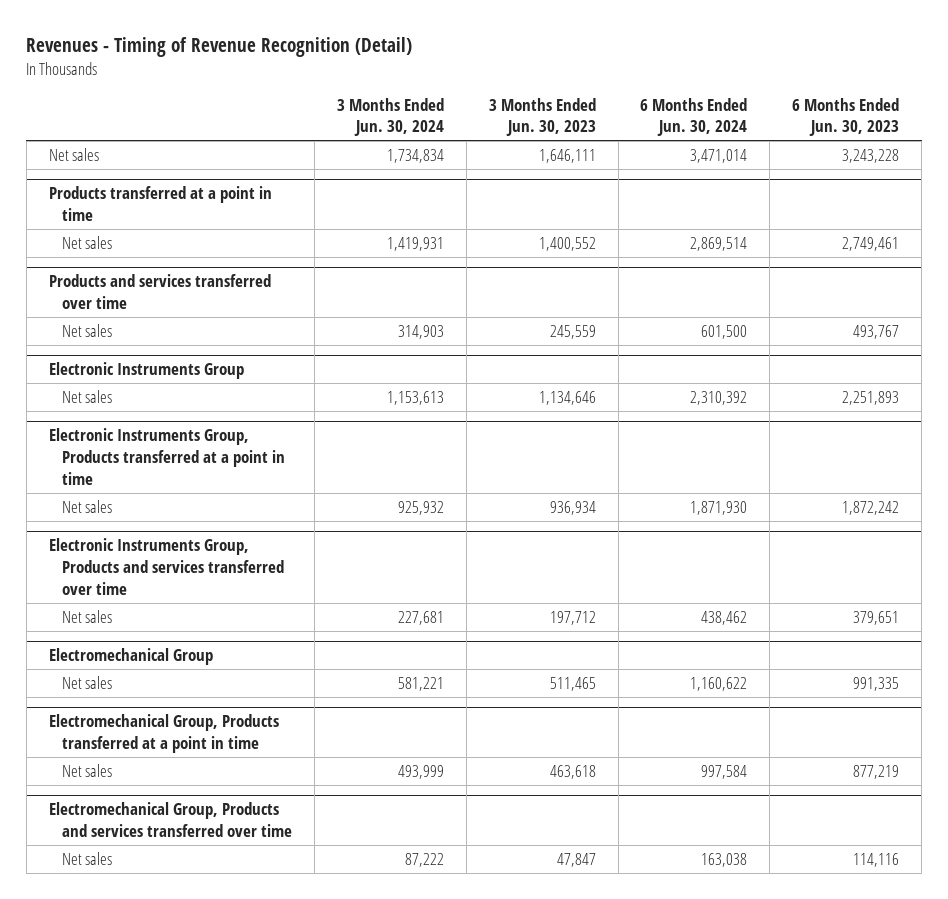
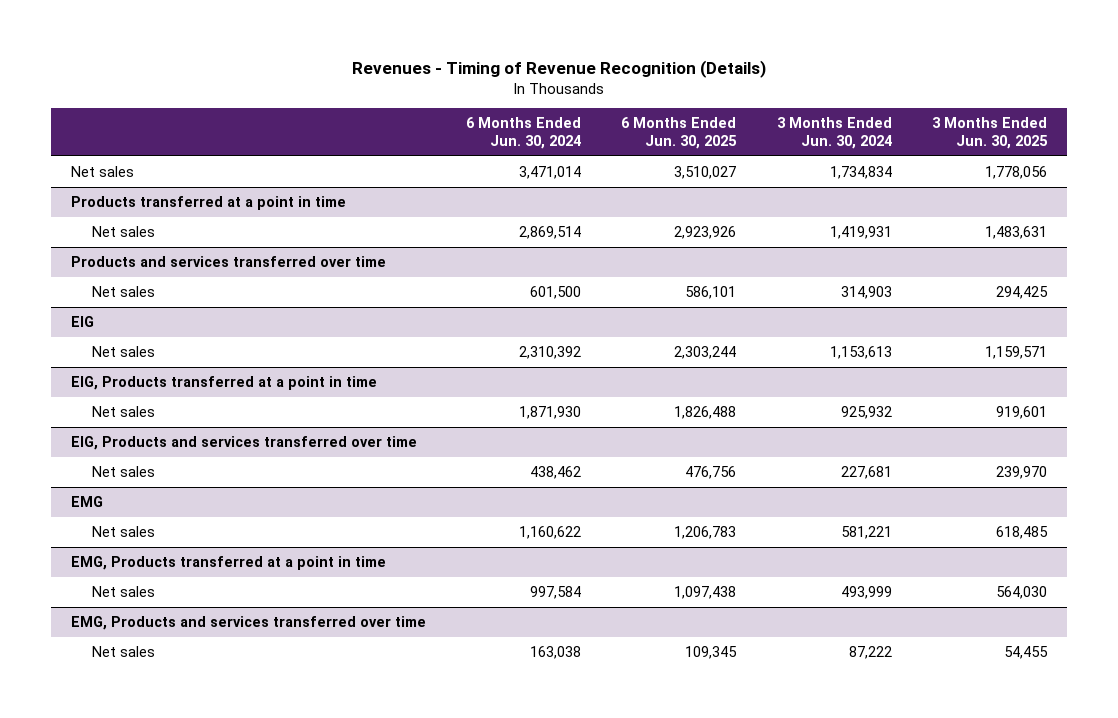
- Revenues - Timing of Revenue Recognition (Detail)
+ Revenues - Timing of Revenue Recognition (Details)
- | 3 Months Ended Jun. 30, 2024 | 3 Months Ended Jun. 30, 2023 | 6 Months Ended Jun. 30, 2024 | 6 Months Ended Jun. 30, 2023
+ | 6 Months Ended Jun. 30, 2024 | 6 Months Ended Jun. 30, 2025 | 3 Months Ended Jun. 30, 2024 | 3 Months Ended Jun. 30, 2025
- Electronic Instruments Group
+ EIG
- Electronic Instruments Group, Products transferred at a point in time
+ EIG, Products transferred at a point in time
- Electronic Instruments Group, Products and services transferred over time
+ EIG, Products and services transferred over time
- Electromechanical Group
+ EMG
- Electromechanical Group, Products transferred at a point in time
+ EMG, Products transferred at a point in time
- Electromechanical Group, Products and services transferred over time
+ EMG, Products and services transferred over time

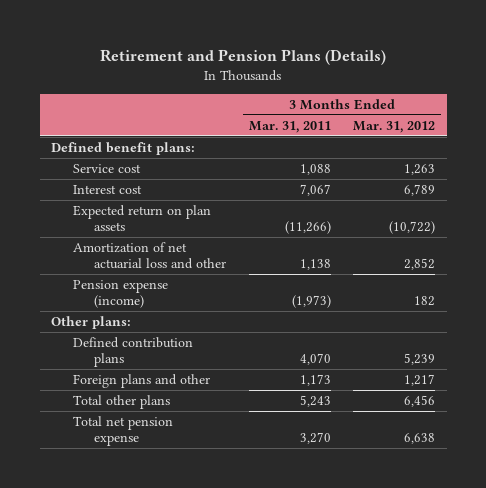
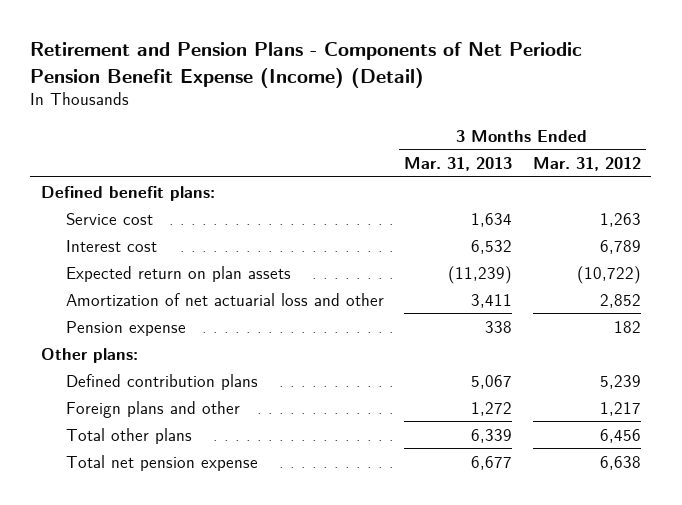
- Retirement and Pension Plans (Details)
+ Retirement and Pension Plans - Components of Net Periodic Pension Benefit Expense (Income) (Detail)
- | 3 Months Ended Mar. 31, 2011 | 3 Months Ended Mar. 31, 2012
+ | 3 Months Ended Mar. 31, 2013 | 3 Months Ended Mar. 31, 2012
- Pension expense (income) | (1,973) | 182
+ Pension expense | 338 | 182

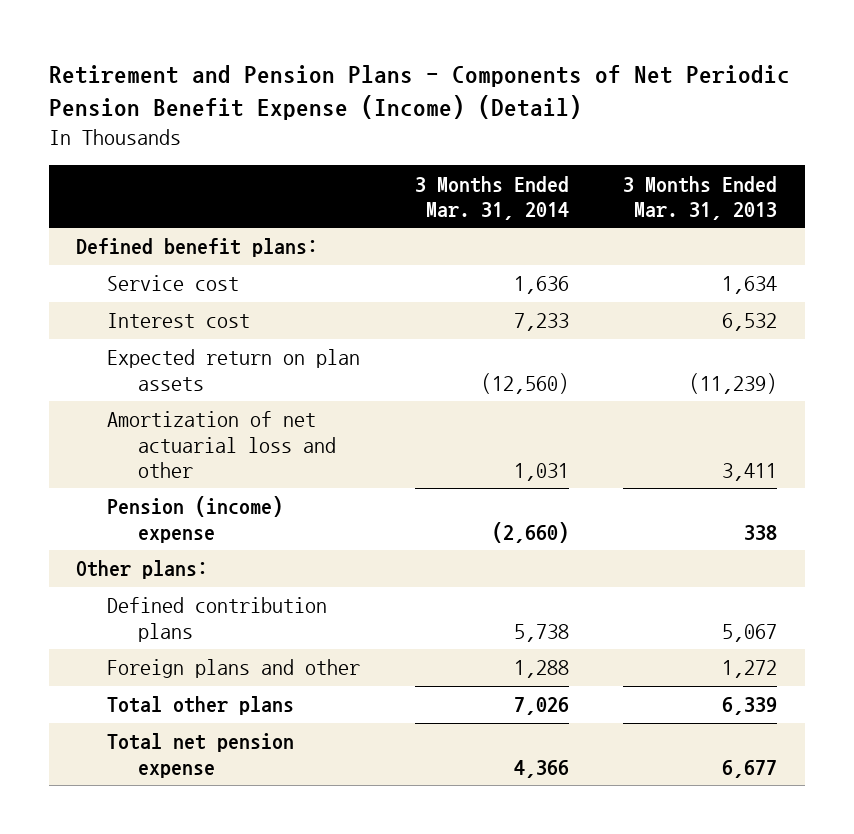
- | 3 Months Ended Mar. 31, 2013 | 3 Months Ended Mar. 31, 2012
+ | 3 Months Ended Mar. 31, 2014 | 3 Months Ended Mar. 31, 2013
- Pension expense | 338 | 182
+ Pension (income) expense | (2,660) | 338

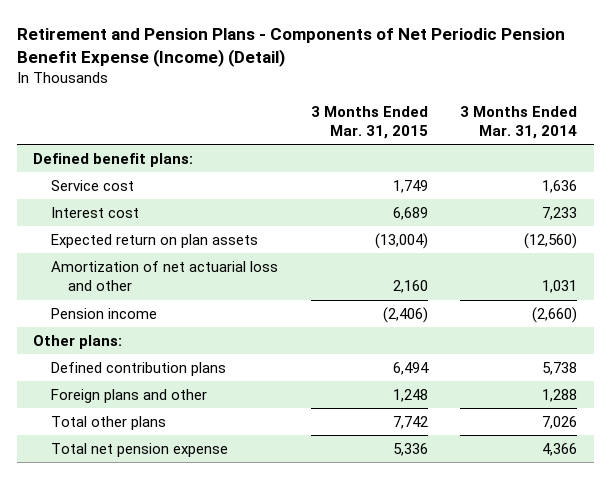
- | 3 Months Ended Mar. 31, 2014 | 3 Months Ended Mar. 31, 2013
+ | 3 Months Ended Mar. 31, 2015 | 3 Months Ended Mar. 31, 2014
- Pension (income) expense | (2,660) | 338
+ Pension income | (2,406) | (2,660)

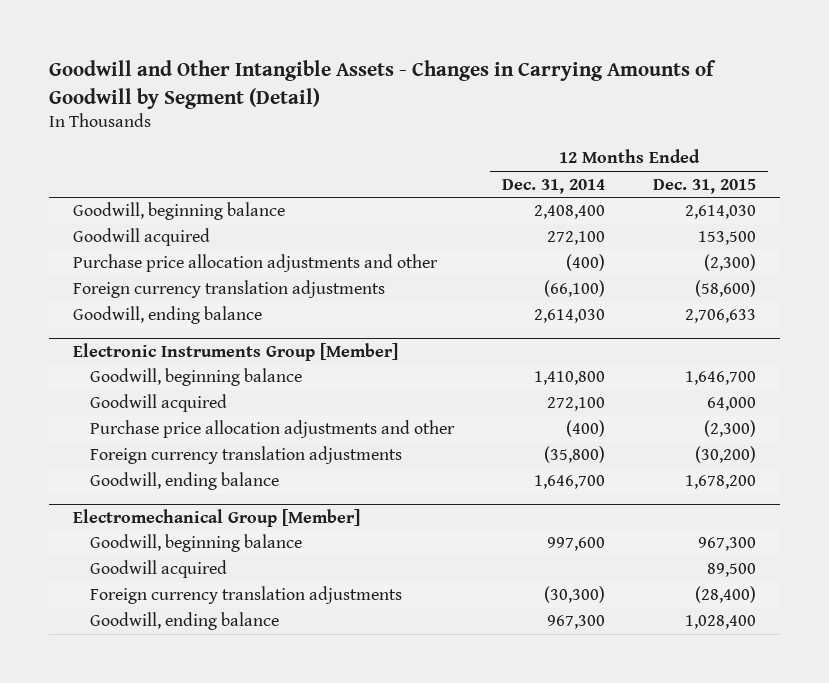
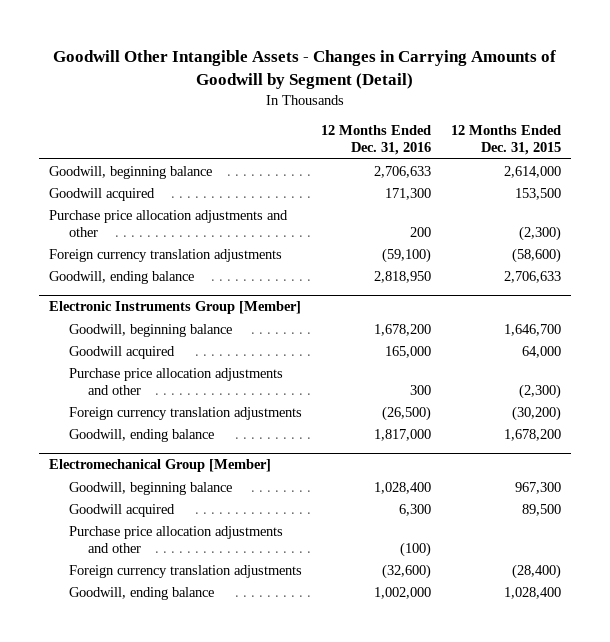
- Goodwill and Other Intangible Assets - Changes in Carrying Amounts of Goodwill by Segment (Detail)
+ Goodwill Other Intangible Assets - Changes in Carrying Amounts of Goodwill by Segment (Detail)
- | 12 Months Ended Dec. 31, 2014 | 12 Months Ended Dec. 31, 2015
+ | 12 Months Ended Dec. 31, 2016 | 12 Months Ended Dec. 31, 2015
- Goodwill, beginning balance | 2,408,400 | 2,614,030
+ Goodwill, beginning balance | 2,706,633 | 2,614,000
@ Electromechanical Group [Member]
+ Purchase price allocation adjustments and other | (100) |

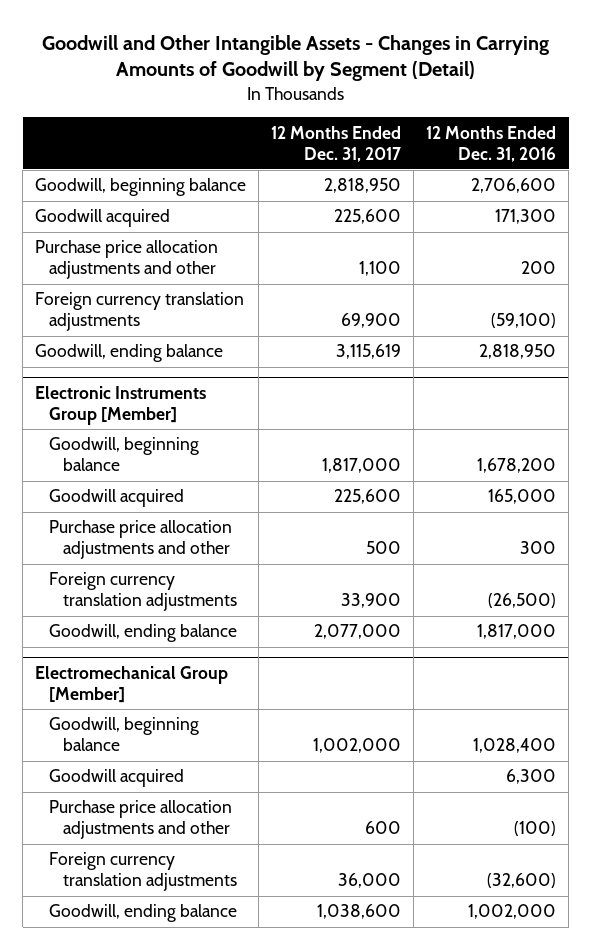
- Goodwill Other Intangible Assets - Changes in Carrying Amounts of Goodwill by Segment (Detail)
+ Goodwill and Other Intangible Assets - Changes in Carrying Amounts of Goodwill by Segment (Detail)
- | 12 Months Ended Dec. 31, 2016 | 12 Months Ended Dec. 31, 2015
+ | 12 Months Ended Dec. 31, 2017 | 12 Months Ended Dec. 31, 2016
- Goodwill, beginning balance | 2,706,633 | 2,614,000
+ Goodwill, beginning balance | 2,818,950 | 2,706,600

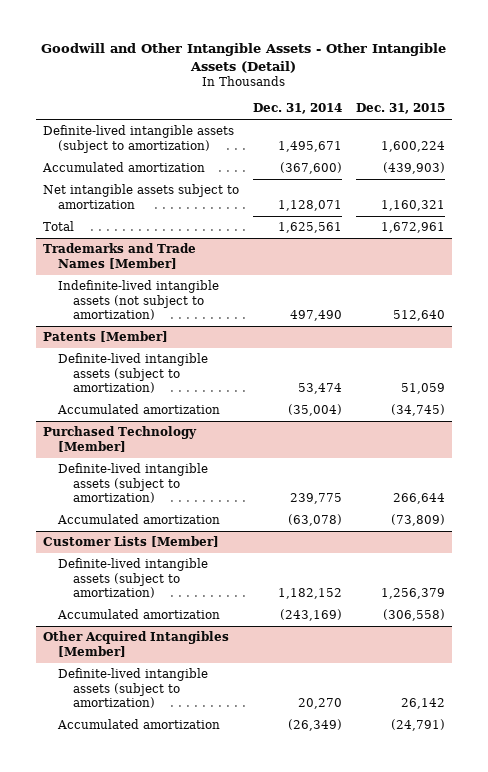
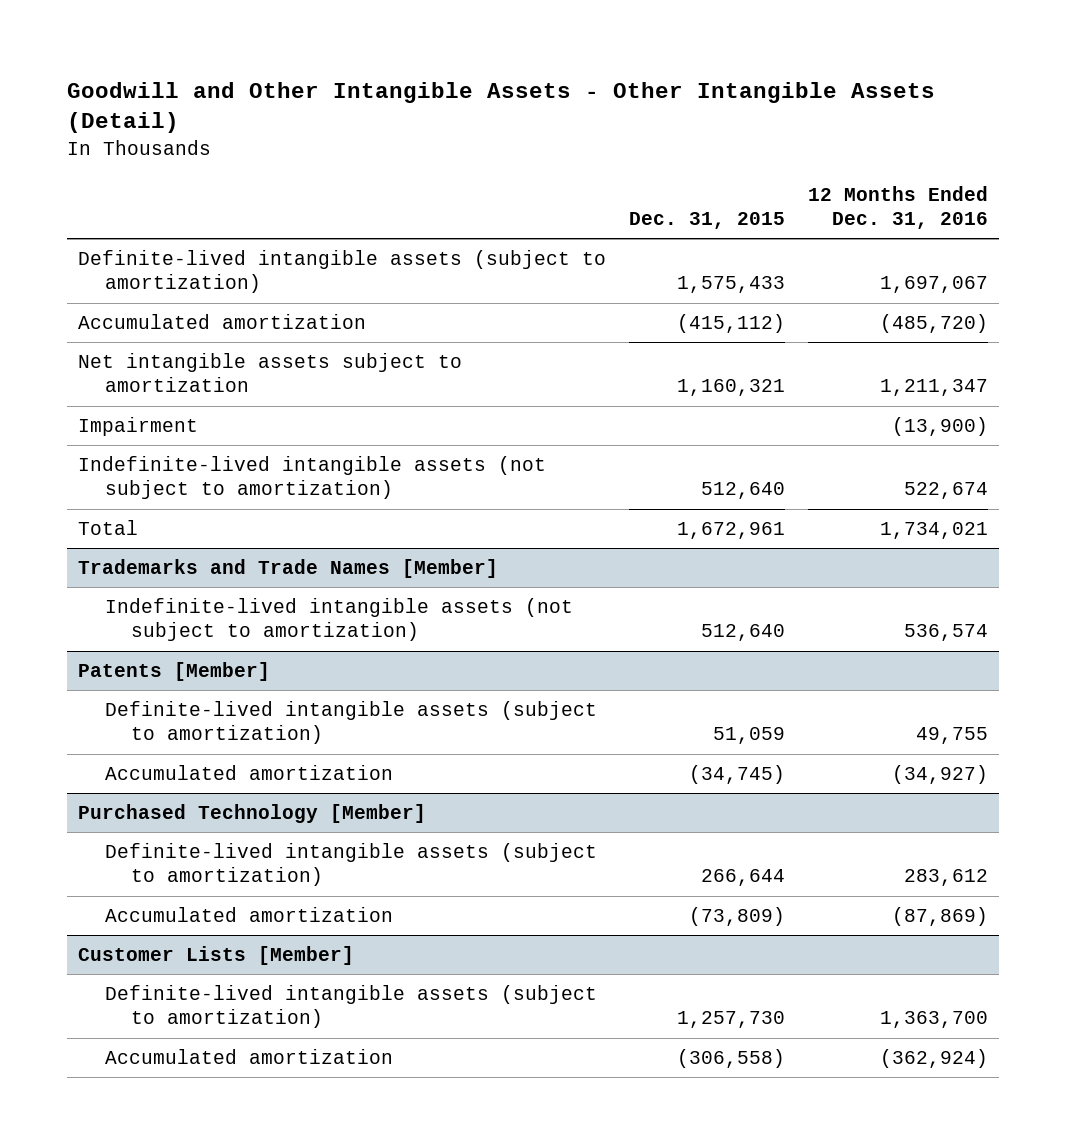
- | Dec. 31, 2014 | Dec. 31, 2015
+ | Dec. 31, 2015 | 12 Months Ended Dec. 31, 2016
- Definite-lived intangible assets (subject to amortization) | 1,495,671 | 1,600,224
- Accumulated amortization | (367,600) | (439,903)
+ Definite-lived intangible assets (subject to amortization) | 1,575,433 | 1,697,067
+ Accumulated amortization | (415,112) | (485,720)
+ Impairment | | (13,900)
+ Indefinite-lived intangible assets (not subject to amortization) | 512,640 | 522,674
@ Customer Lists [Member]
- Definite-lived intangible assets (subject to amortization) | 1,182,152 | 1,256,379
+ Definite-lived intangible assets (subject to amortization) | 1,257,730 | 1,363,700
- Other Acquired Intangibles [Member]
- Definite-lived intangible assets (subject to amortization) | 20,270 | 26,142
- Accumulated amortization | (26,349) | (24,791)

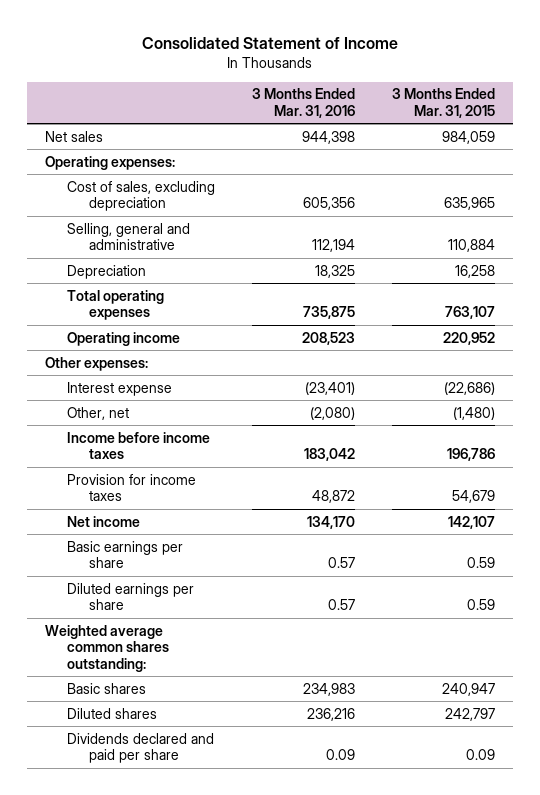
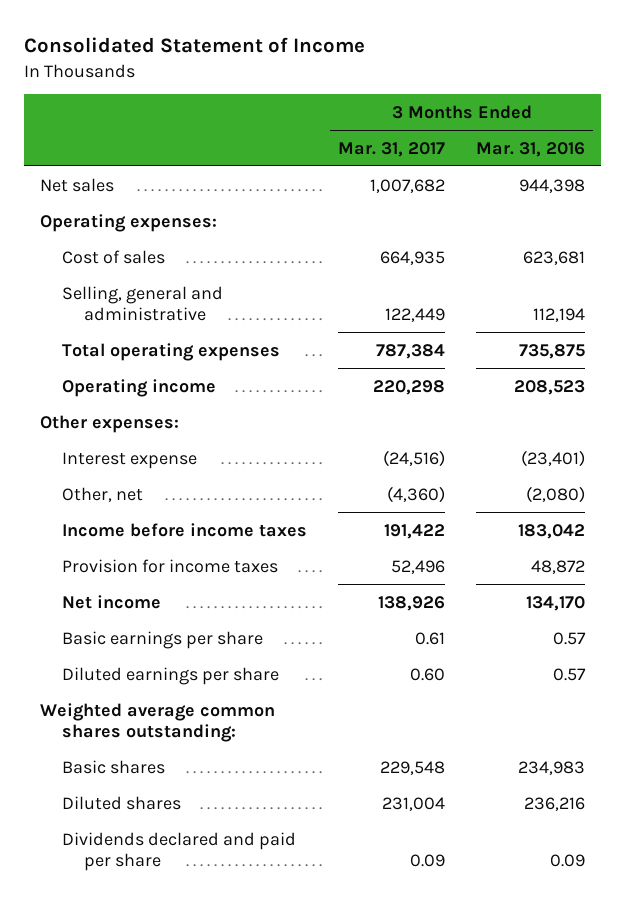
- | 3 Months Ended Mar. 31, 2016 | 3 Months Ended Mar. 31, 2015
+ | 3 Months Ended Mar. 31, 2017 | 3 Months Ended Mar. 31, 2016
- Cost of sales, excluding depreciation | 605,356 | 635,965
+ Cost of sales | 664,935 | 623,681
- Depreciation | 18,325 | 16,258

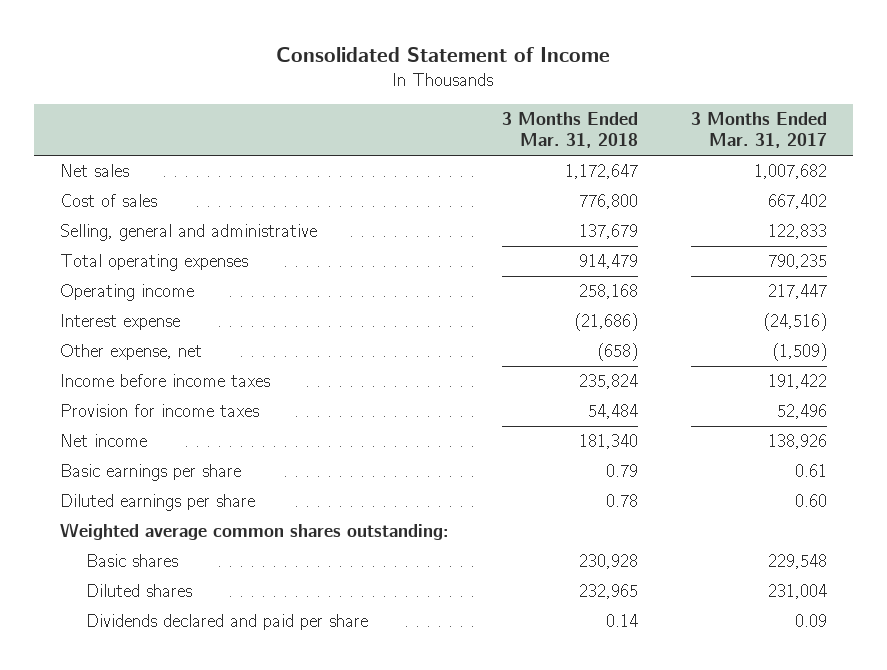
- | 3 Months Ended Mar. 31, 2017 | 3 Months Ended Mar. 31, 2016
+ | 3 Months Ended Mar. 31, 2018 | 3 Months Ended Mar. 31, 2017
- Operating expenses:
- Cost of sales | 664,935 | 623,681
- Selling, general and administrative | 122,449 | 112,194
- Total operating expenses | 787,384 | 735,875
- Operating income | 220,298 | 208,523
- Other expenses:
+ Cost of sales | 776,800 | 667,402
+ Selling, general and administrative | 137,679 | 122,833
+ Total operating expenses | 914,479 | 790,235
+ Operating income | 258,168 | 217,447
- Other, net | (4,360) | (2,080)
+ Other expense, net | (658) | (1,509)

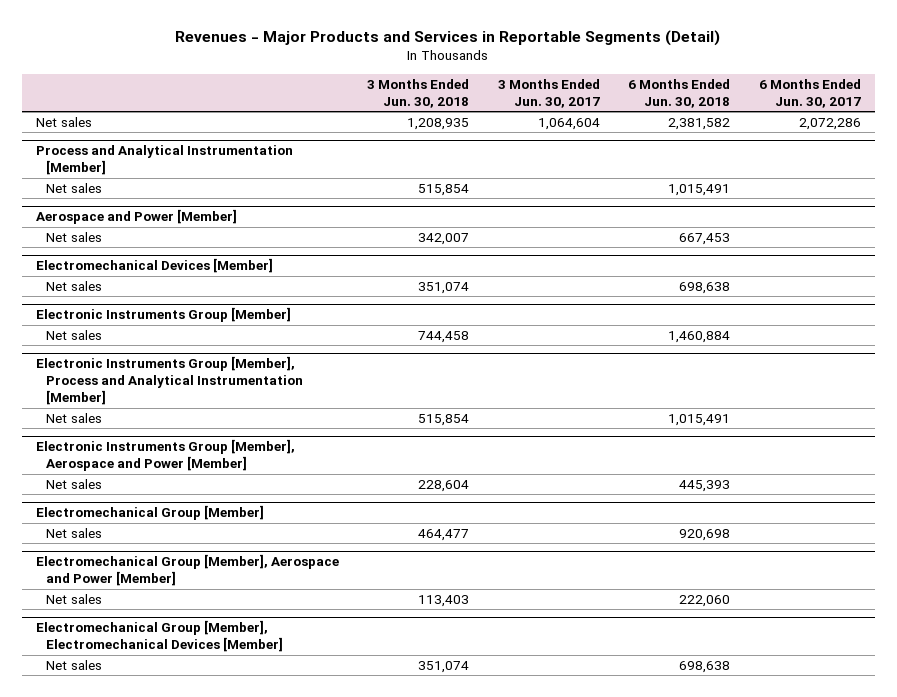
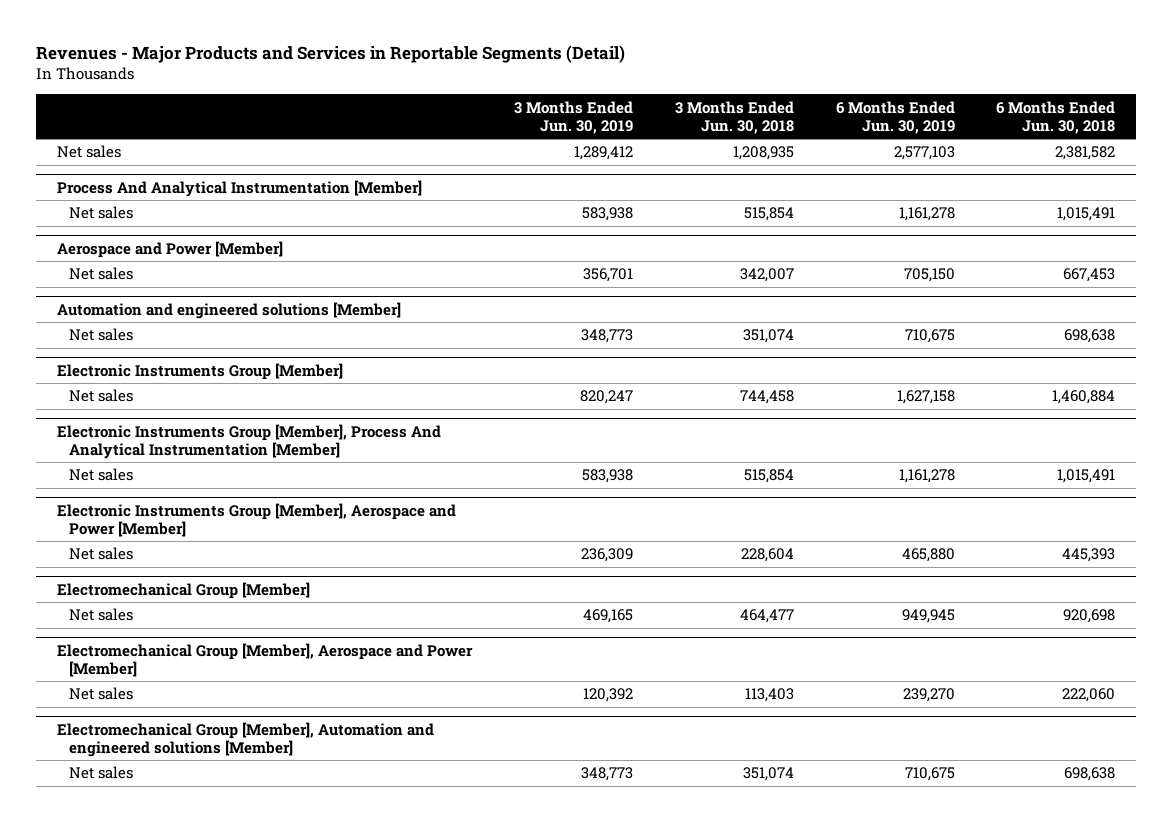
- | 3 Months Ended Jun. 30, 2018 | 3 Months Ended Jun. 30, 2017 | 6 Months Ended Jun. 30, 2018 | 6 Months Ended Jun. 30, 2017
+ | 3 Months Ended Jun. 30, 2019 | 3 Months Ended Jun. 30, 2018 | 6 Months Ended Jun. 30, 2019 | 6 Months Ended Jun. 30, 2018
- Process and Analytical Instrumentation [Member]
+ Process And Analytical Instrumentation [Member]
- Electromechanical Devices [Member]
+ Automation and engineered solutions [Member]
- Electronic Instruments Group [Member], Process and Analytical Instrumentation [Member]
+ Electronic Instruments Group [Member], Process And Analytical Instrumentation [Member]
- Electromechanical Group [Member], Electromechanical Devices [Member]
+ Electromechanical Group [Member], Automation and engineered solutions [Member]

